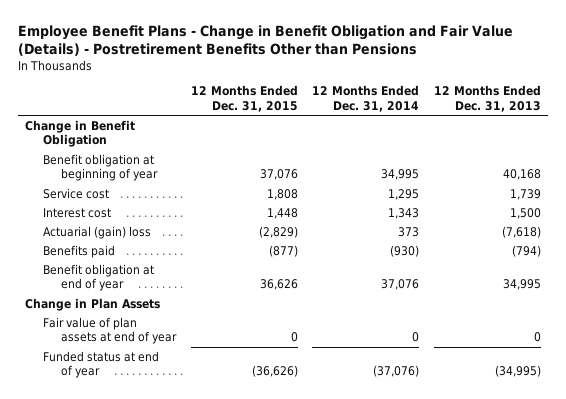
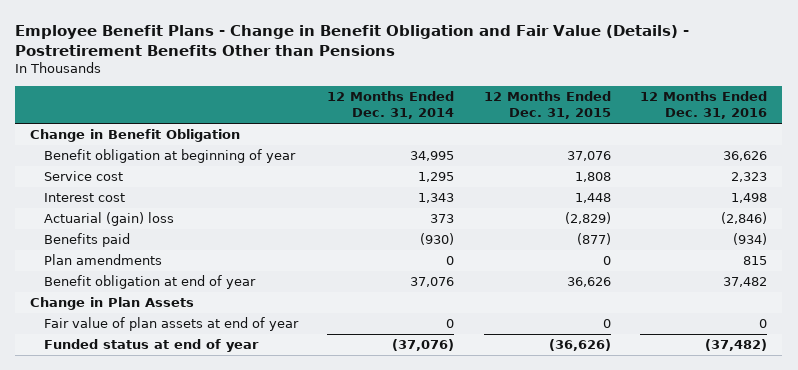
- | 12 Months Ended Dec. 31, 2015 | 12 Months Ended Dec. 31, 2014 | 12 Months Ended Dec. 31, 2013
+ | 12 Months Ended Dec. 31, 2014 | 12 Months Ended Dec. 31, 2015 | 12 Months Ended Dec. 31, 2016
+ Plan amendments | 0 | 0 | 815

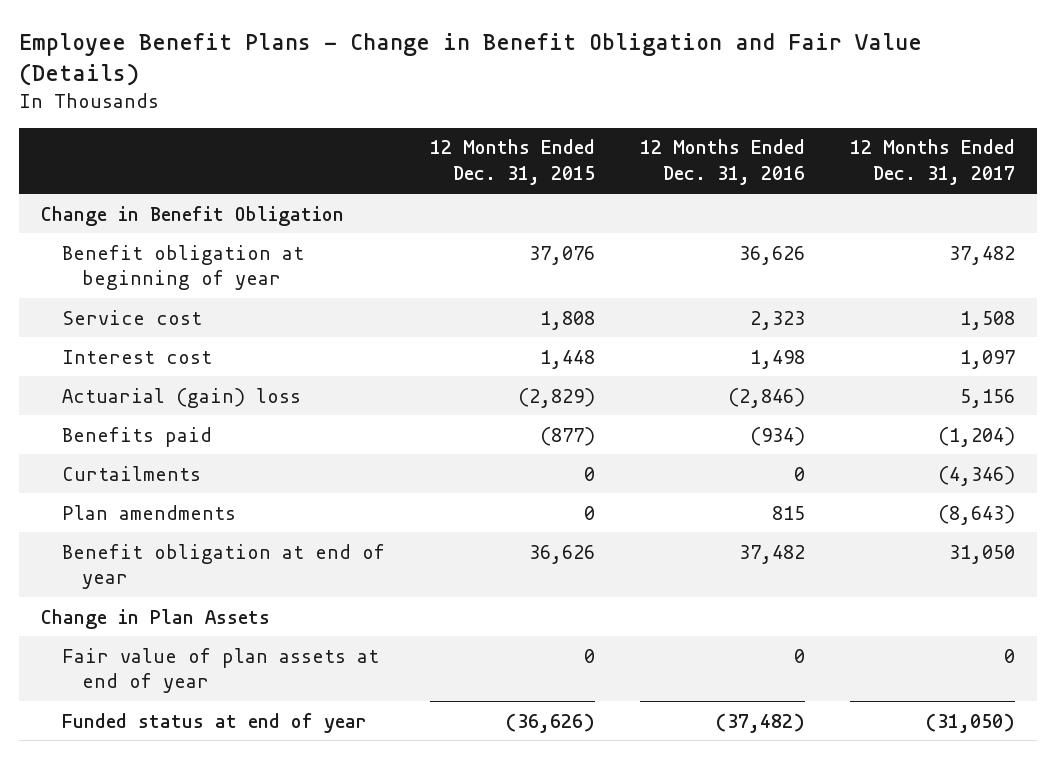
- Employee Benefit Plans - Change in Benefit Obligation and Fair Value (Details) - Postretirement Benefits Other than Pensions
+ Employee Benefit Plans - Change in Benefit Obligation and Fair Value (Details)
- | 12 Months Ended Dec. 31, 2014 | 12 Months Ended Dec. 31, 2015 | 12 Months Ended Dec. 31, 2016
+ | 12 Months Ended Dec. 31, 2015 | 12 Months Ended Dec. 31, 2016 | 12 Months Ended Dec. 31, 2017
+ Curtailments | 0 | 0 | (4,346)

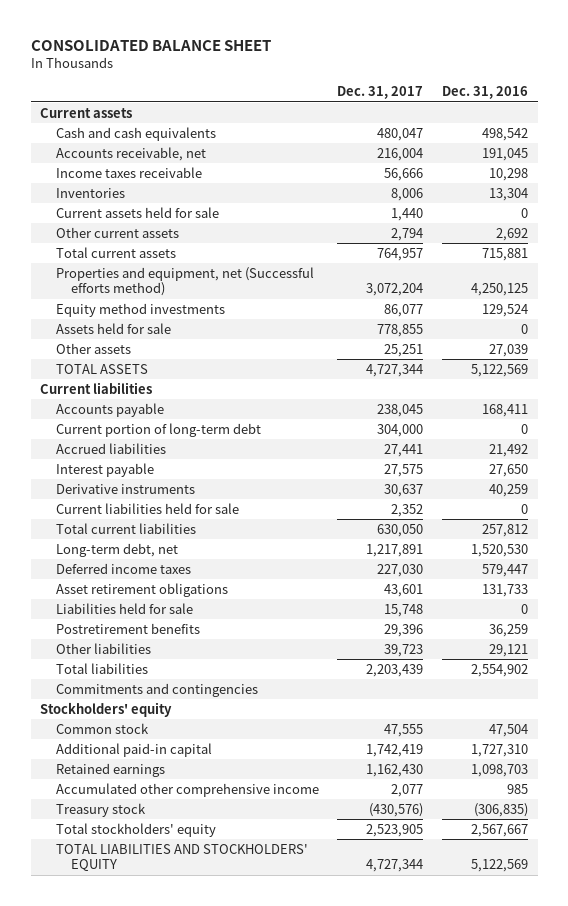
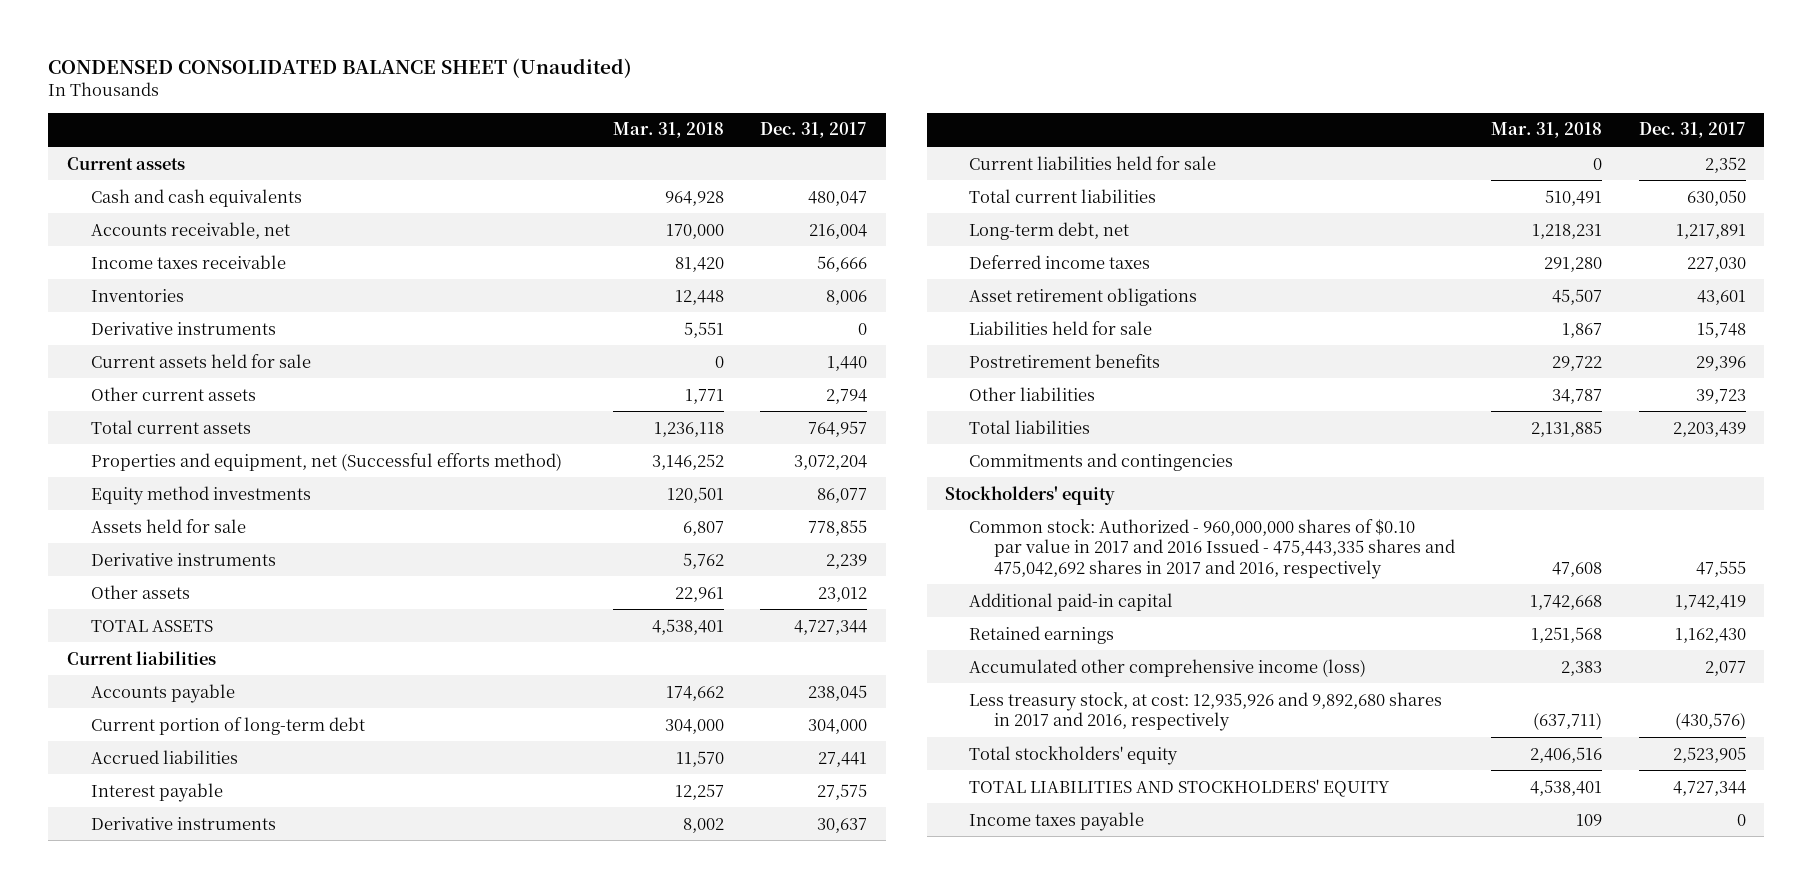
- CONSOLIDATED BALANCE SHEET
+ CONDENSED CONSOLIDATED BALANCE SHEET (Unaudited)
- | Dec. 31, 2017 | Dec. 31, 2016
+ | Mar. 31, 2018 | Dec. 31, 2017
+ Derivative instruments | 5,551 | 0
- Other assets | 25,251 | 27,039
+ Derivative instruments | 5,762 | 2,239
+ Other assets | 22,961 | 23,012
- Common stock | 47,555 | 47,504
+ Common stock: Authorized - 960,000,000 shares of $0.10 par value in 2017 and 2016 Issued - 475,443,335 shares and 475,042,692 shares in 2017 and 2016, respectively | 47,608 | 47,555
- Accumulated other comprehensive income | 2,077 | 985
- Treasury stock | (430,576) | (306,835)
+ Accumulated other comprehensive income (loss) | 2,383 | 2,077
+ Less treasury stock, at cost: 12,935,926 and 9,892,680 shares in 2017 and 2016, respectively | (637,711) | (430,576)
+ Income taxes payable | 109 | 0

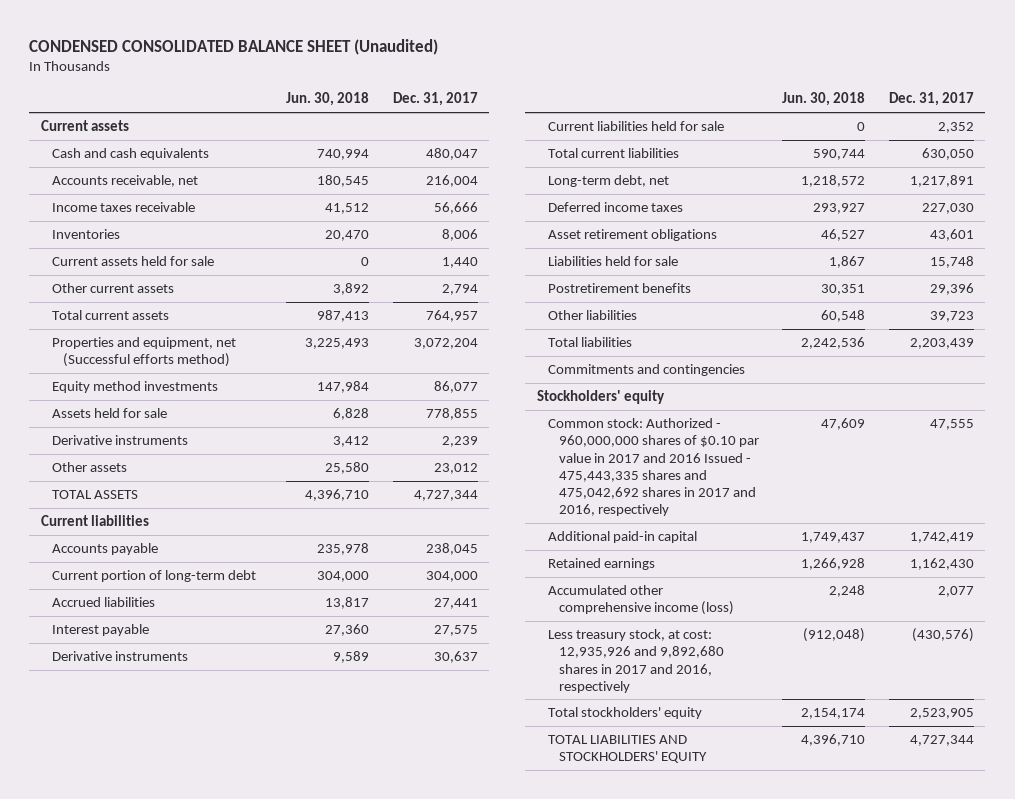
- | Mar. 31, 2018 | Dec. 31, 2017
+ | Jun. 30, 2018 | Dec. 31, 2017
- Derivative instruments | 5,551 | 0
- Income taxes payable | 109 | 0

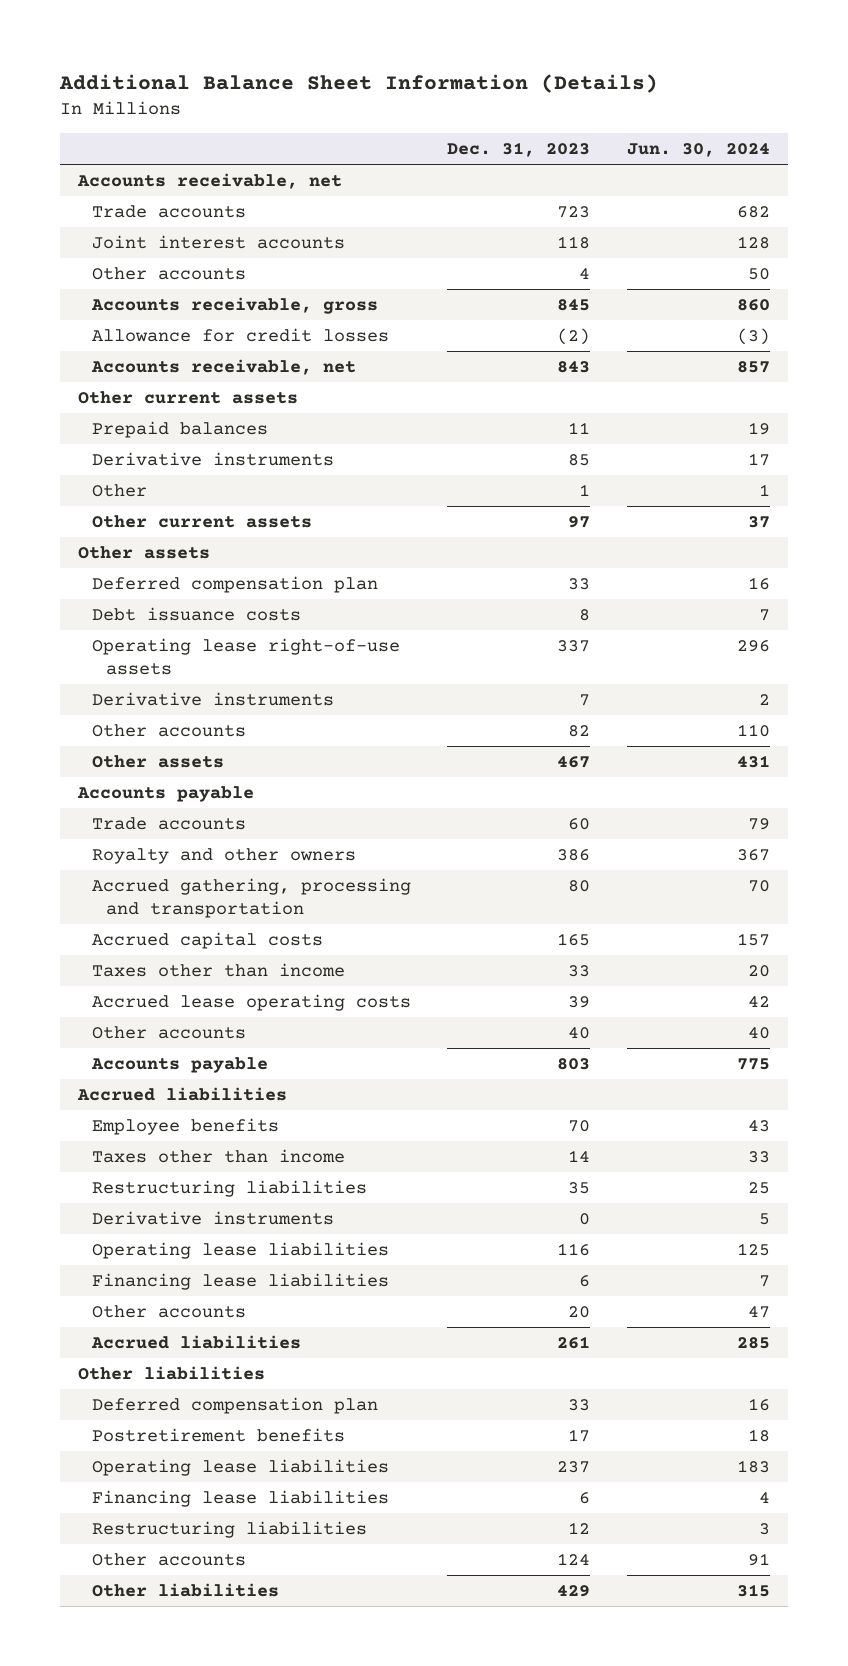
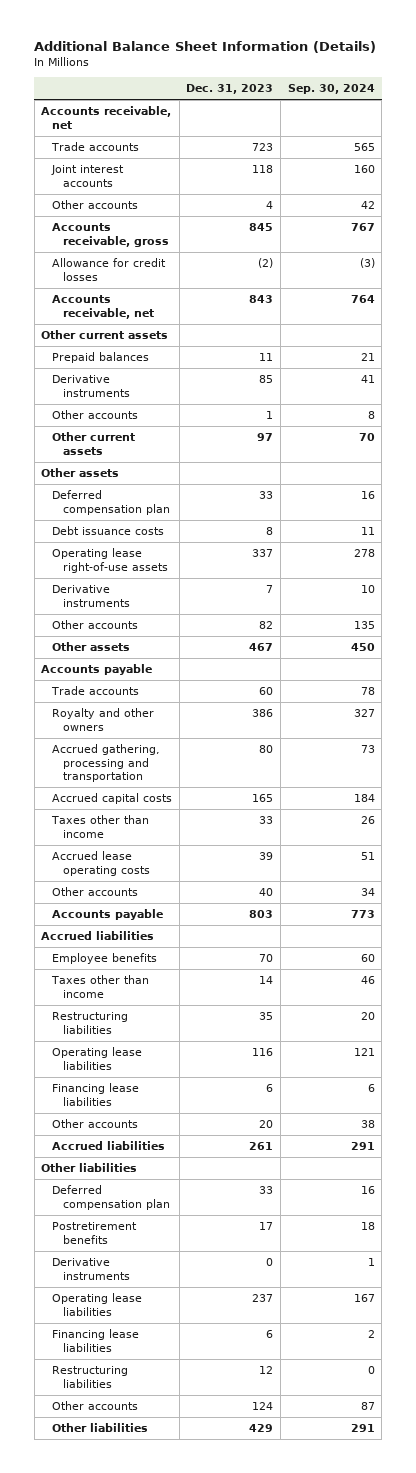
- | Dec. 31, 2023 | Jun. 30, 2024
+ | Dec. 31, 2023 | Sep. 30, 2024
- Other | 1 | 1
+ Other accounts | 1 | 8
moved down: Derivative instruments | 0 | 1

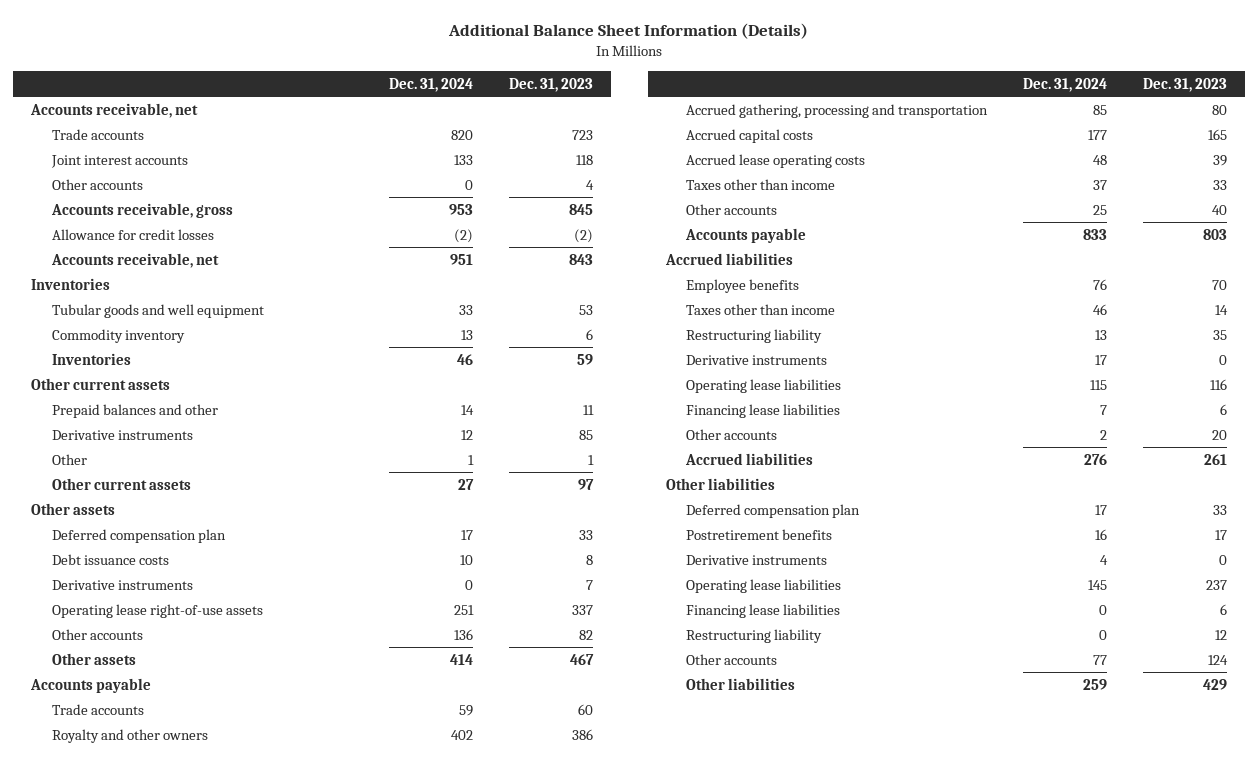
- | Dec. 31, 2023 | Sep. 30, 2024
+ | Dec. 31, 2024 | Dec. 31, 2023
+ Inventories
+ Tubular goods and well equipment | 33 | 53
+ Commodity inventory | 13 | 6
+ Inventories | 46 | 59
- Prepaid balances | 11 | 21
+ Prepaid balances and other | 14 | 11
- Other accounts | 1 | 8
+ Other | 1 | 1
moved down: Operating lease right-of-use assets | 251 | 337
moved down: Taxes other than income | 37 | 33
- Restructuring liabilities | 35 | 20
+ Restructuring liability | 13 | 35
+ Derivative instruments | 17 | 0
- Restructuring liabilities | 12 | 0
+ Restructuring liability | 0 | 12

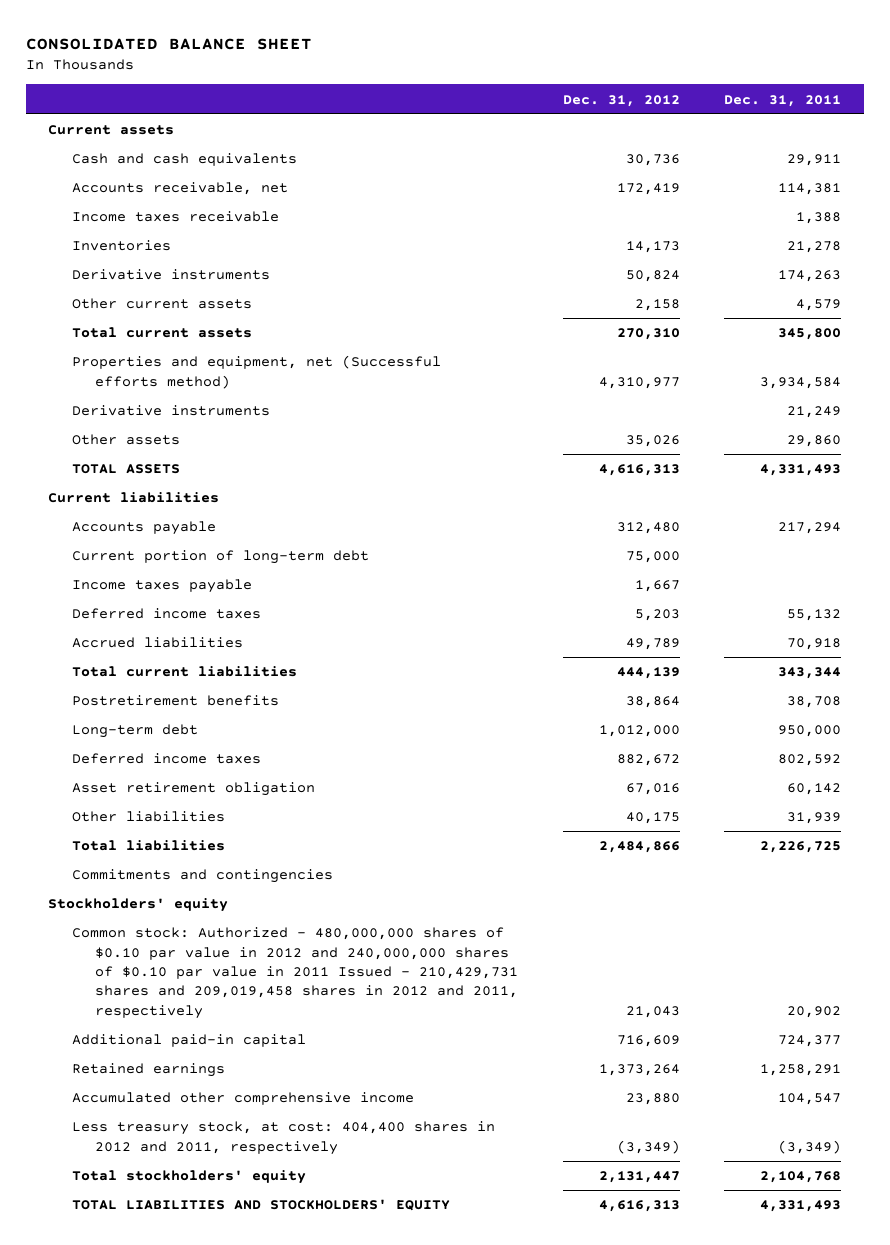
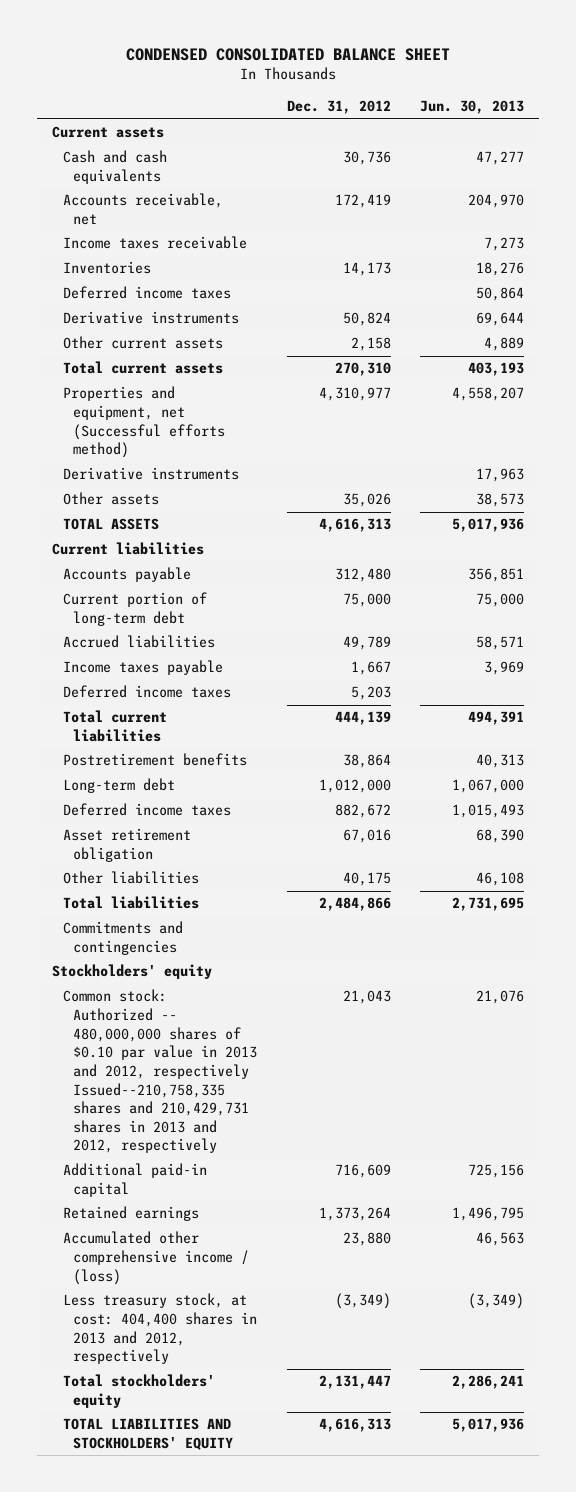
- CONSOLIDATED BALANCE SHEET
+ CONDENSED CONSOLIDATED BALANCE SHEET
- | Dec. 31, 2012 | Dec. 31, 2011
+ | Dec. 31, 2012 | Jun. 30, 2013
+ Deferred income taxes | | 50,864
moved up: Accrued liabilities | 49,789 | 58,571
- Common stock: Authorized - 480,000,000 shares of $0.10 par value in 2012 and 240,000,000 shares of $0.10 par value in 2011 Issued - 210,429,731 shares and 209,019,458 shares in 2012 and 2011, respectively | 21,043 | 20,902
+ Common stock: Authorized -- 480,000,000 shares of $0.10 par value in 2013 and 2012, respectively Issued--210,758,335 shares and 210,429,731 shares in 2013 and 2012, respectively | 21,043 | 21,076
- Accumulated other comprehensive income | 23,880 | 104,547
- Less treasury stock, at cost: 404,400 shares in 2012 and 2011, respectively | (3,349) | (3,349)
+ Accumulated other comprehensive income / (loss) | 23,880 | 46,563
+ Less treasury stock, at cost: 404,400 shares in 2013 and 2012, respectively | (3,349) | (3,349)

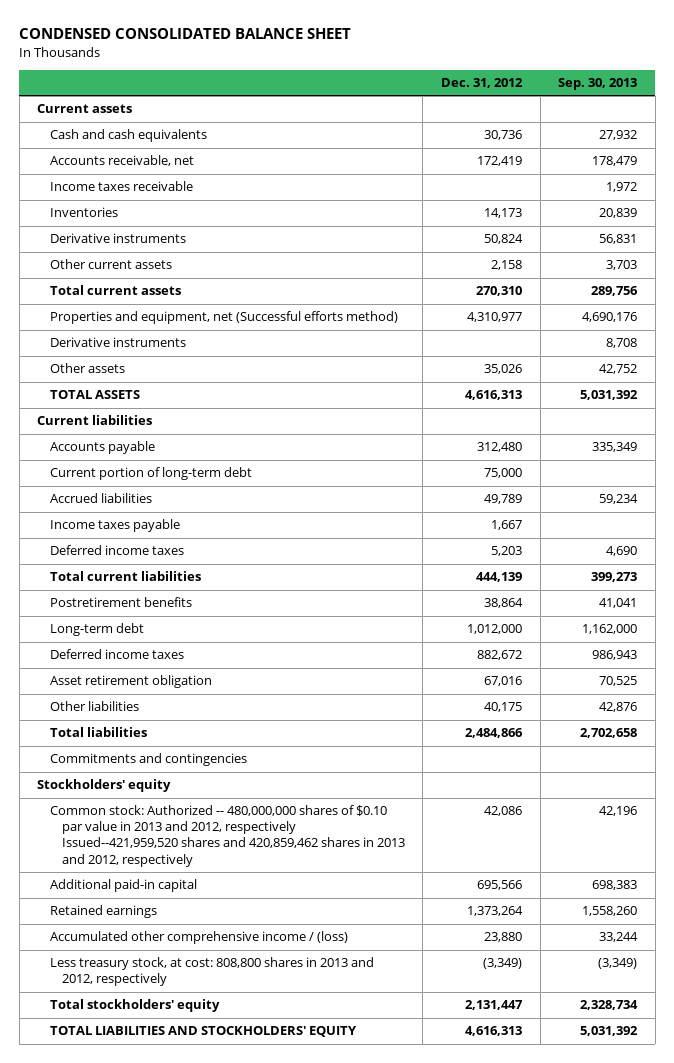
- | Dec. 31, 2012 | Jun. 30, 2013
+ | Dec. 31, 2012 | Sep. 30, 2013
- Deferred income taxes | | 50,864
- Common stock: Authorized -- 480,000,000 shares of $0.10 par value in 2013 and 2012, respectively Issued--210,758,335 shares and 210,429,731 shares in 2013 and 2012, respectively | 21,043 | 21,076
- Additional paid-in capital | 716,609 | 725,156
+ Common stock: Authorized -- 480,000,000 shares of $0.10 par value in 2013 and 2012, respectively Issued--421,959,520 shares and 420,859,462 shares in 2013 and 2012, respectively | 42,086 | 42,196
+ Additional paid-in capital | 695,566 | 698,383
- Less treasury stock, at cost: 404,400 shares in 2013 and 2012, respectively | (3,349) | (3,349)
+ Less treasury stock, at cost: 808,800 shares in 2013 and 2012, respectively | (3,349) | (3,349)

